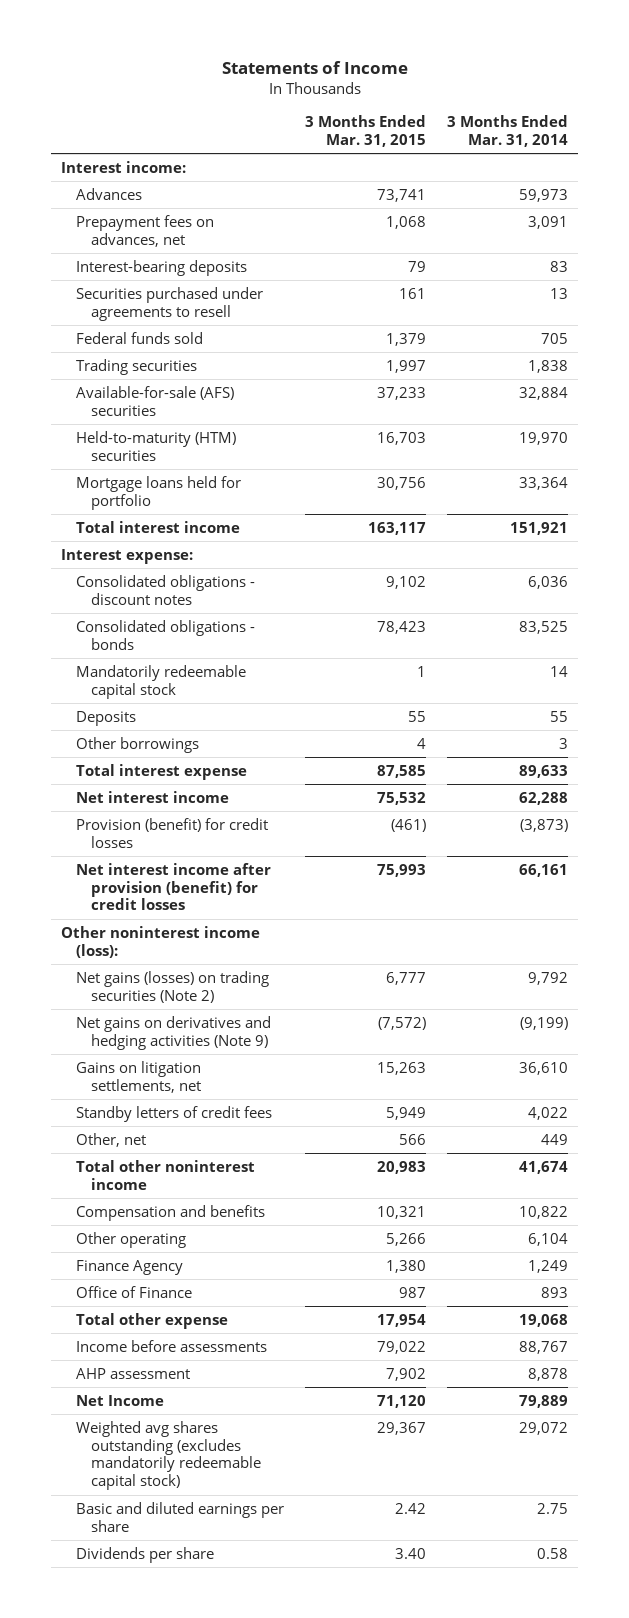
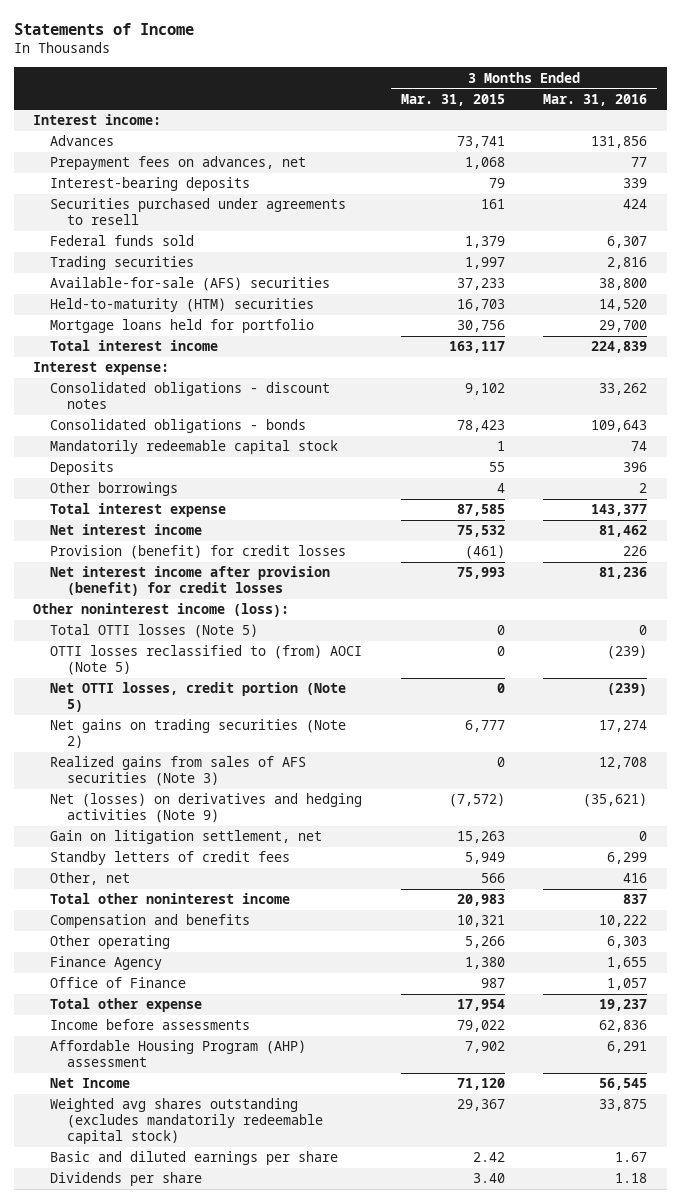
- | 3 Months Ended Mar. 31, 2015 | 3 Months Ended Mar. 31, 2014
+ | 3 Months Ended Mar. 31, 2015 | 3 Months Ended Mar. 31, 2016
- Net gains (losses) on trading securities (Note 2) | 6,777 | 9,792
- Net gains on derivatives and hedging activities (Note 9) | (7,572) | (9,199)
- Gains on litigation settlements, net | 15,263 | 36,610
+ Total OTTI losses (Note 5) | 0 | 0
+ OTTI losses reclassified to (from) AOCI (Note 5) | 0 | (239)
+ Net OTTI losses, credit portion (Note 5) | 0 | (239)
+ Net gains on trading securities (Note 2) | 6,777 | 17,274
+ Realized gains from sales of AFS securities (Note 3) | 0 | 12,708
+ Net (losses) on derivatives and hedging activities (Note 9) | (7,572) | (35,621)
+ Gain on litigation settlement, net | 15,263 | 0
- AHP assessment | 7,902 | 8,878
+ Affordable Housing Program (AHP) assessment | 7,902 | 6,291

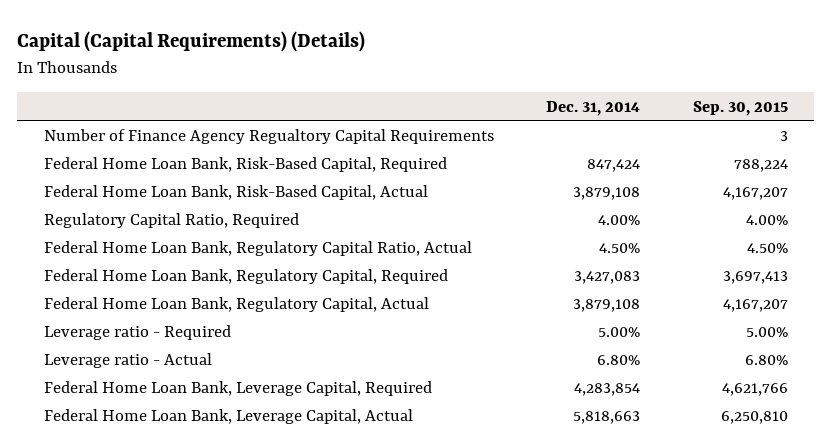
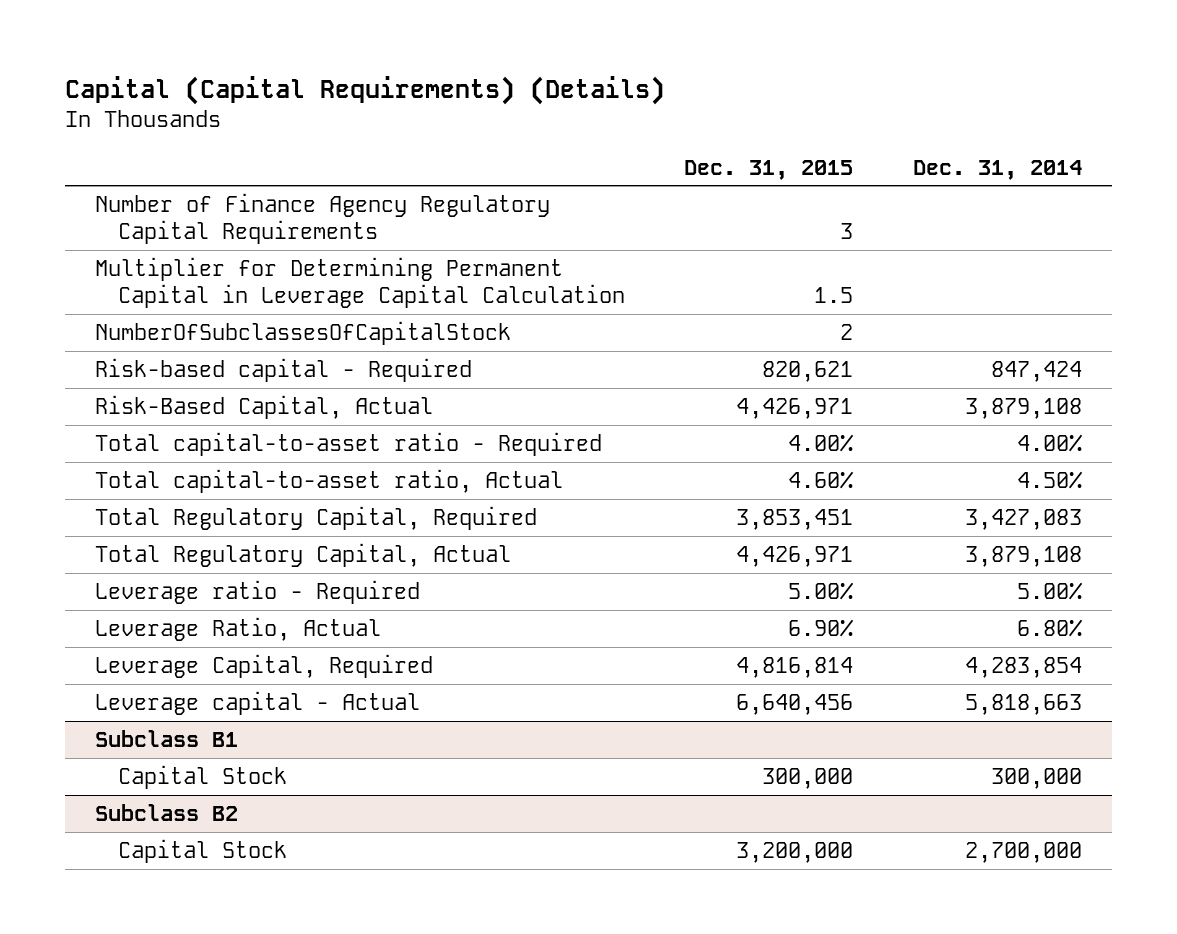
- | Dec. 31, 2014 | Sep. 30, 2015
+ | Dec. 31, 2015 | Dec. 31, 2014
- Number of Finance Agency Regualtory Capital Requirements | | 3
- Federal Home Loan Bank, Risk-Based Capital, Required | 847,424 | 788,224
- Federal Home Loan Bank, Risk-Based Capital, Actual | 3,879,108 | 4,167,207
- Regulatory Capital Ratio, Required | 4.00% | 4.00%
- Federal Home Loan Bank, Regulatory Capital Ratio, Actual | 4.50% | 4.50%
- Federal Home Loan Bank, Regulatory Capital, Required | 3,427,083 | 3,697,413
- Federal Home Loan Bank, Regulatory Capital, Actual | 3,879,108 | 4,167,207
+ Number of Finance Agency Regulatory Capital Requirements | 3 |
+ Multiplier for Determining Permanent Capital in Leverage Capital Calculation | 1.5 |
+ NumberOfSubclassesOfCapitalStock | 2 |
+ Risk-based capital - Required | 820,621 | 847,424
+ Risk-Based Capital, Actual | 4,426,971 | 3,879,108
+ Total capital-to-asset ratio - Required | 4.00% | 4.00%
+ Total capital-to-asset ratio, Actual | 4.60% | 4.50%
+ Total Regulatory Capital, Required | 3,853,451 | 3,427,083
+ Total Regulatory Capital, Actual | 4,426,971 | 3,879,108
- Leverage ratio - Actual | 6.80% | 6.80%
- Federal Home Loan Bank, Leverage Capital, Required | 4,283,854 | 4,621,766
- Federal Home Loan Bank, Leverage Capital, Actual | 5,818,663 | 6,250,810
+ Leverage Ratio, Actual | 6.90% | 6.80%
+ Leverage Capital, Required | 4,816,814 | 4,283,854
+ Leverage capital - Actual | 6,640,456 | 5,818,663
+ Subclass B1
+ Capital Stock | 300,000 | 300,000
+ Subclass B2
+ Capital Stock | 3,200,000 | 2,700,000

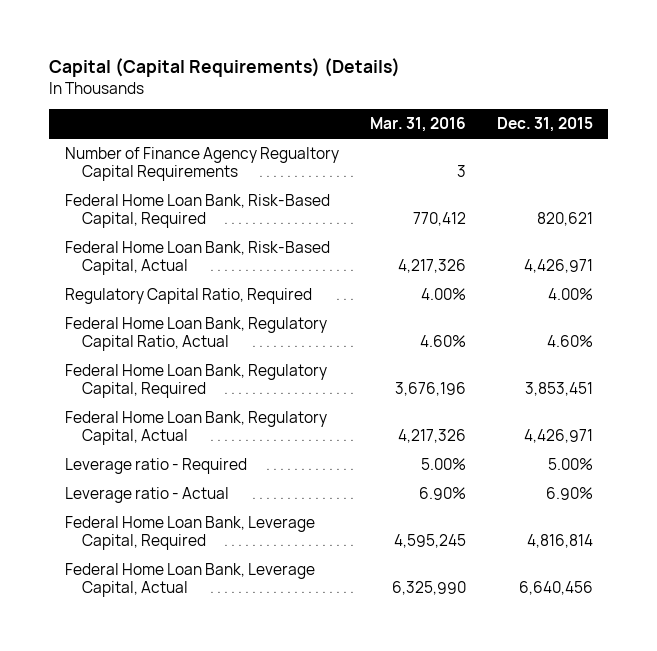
- | Dec. 31, 2015 | Dec. 31, 2014
+ | Mar. 31, 2016 | Dec. 31, 2015
- Number of Finance Agency Regulatory Capital Requirements | 3 |
- Multiplier for Determining Permanent Capital in Leverage Capital Calculation | 1.5 |
- NumberOfSubclassesOfCapitalStock | 2 |
- Risk-based capital - Required | 820,621 | 847,424
- Risk-Based Capital, Actual | 4,426,971 | 3,879,108
- Total capital-to-asset ratio - Required | 4.00% | 4.00%
- Total capital-to-asset ratio, Actual | 4.60% | 4.50%
- Total Regulatory Capital, Required | 3,853,451 | 3,427,083
- Total Regulatory Capital, Actual | 4,426,971 | 3,879,108
+ Number of Finance Agency Regualtory Capital Requirements | 3 |
+ Federal Home Loan Bank, Risk-Based Capital, Required | 770,412 | 820,621
+ Federal Home Loan Bank, Risk-Based Capital, Actual | 4,217,326 | 4,426,971
+ Regulatory Capital Ratio, Required | 4.00% | 4.00%
+ Federal Home Loan Bank, Regulatory Capital Ratio, Actual | 4.60% | 4.60%
+ Federal Home Loan Bank, Regulatory Capital, Required | 3,676,196 | 3,853,451
+ Federal Home Loan Bank, Regulatory Capital, Actual | 4,217,326 | 4,426,971
- Leverage Ratio, Actual | 6.90% | 6.80%
- Leverage Capital, Required | 4,816,814 | 4,283,854
- Leverage capital - Actual | 6,640,456 | 5,818,663
- Subclass B1
- Capital Stock | 300,000 | 300,000
- Subclass B2
- Capital Stock | 3,200,000 | 2,700,000
+ Leverage ratio - Actual | 6.90% | 6.90%
+ Federal Home Loan Bank, Leverage Capital, Required | 4,595,245 | 4,816,814
+ Federal Home Loan Bank, Leverage Capital, Actual | 6,325,990 | 6,640,456

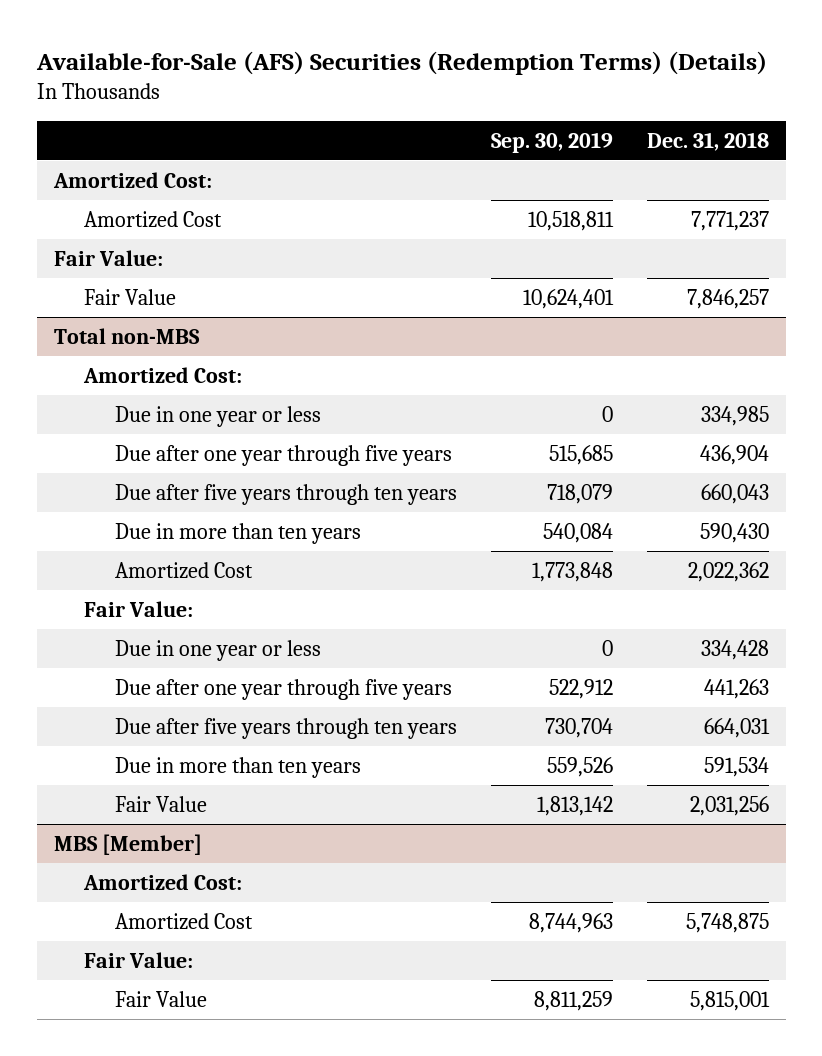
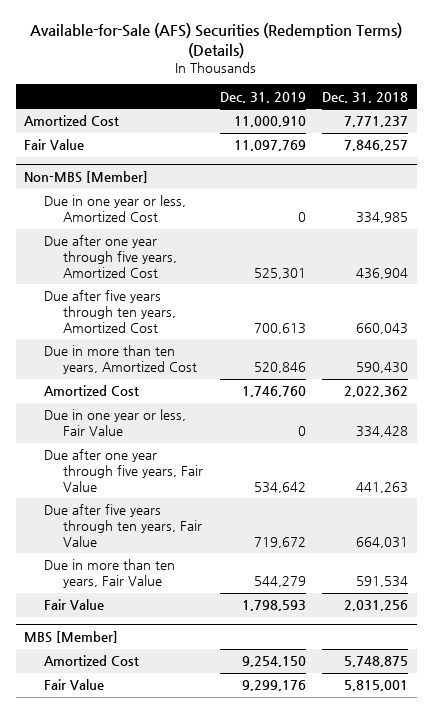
- | Sep. 30, 2019 | Dec. 31, 2018
+ | Dec. 31, 2019 | Dec. 31, 2018
- Amortized Cost:
- Fair Value:
- Total non-MBS
- Amortized Cost:
- Due in one year or less | 0 | 334,985
- Due after one year through five years | 515,685 | 436,904
- Due after five years through ten years | 718,079 | 660,043
- Due in more than ten years | 540,084 | 590,430
+ Non-MBS [Member]
+ Due in one year or less, Amortized Cost | 0 | 334,985
+ Due after one year through five years, Amortized Cost | 525,301 | 436,904
+ Due after five years through ten years, Amortized Cost | 700,613 | 660,043
+ Due in more than ten years, Amortized Cost | 520,846 | 590,430
- Fair Value:
- Due in one year or less | 0 | 334,428
- Due after one year through five years | 522,912 | 441,263
- Due after five years through ten years | 730,704 | 664,031
- Due in more than ten years | 559,526 | 591,534
+ Due in one year or less, Fair Value | 0 | 334,428
+ Due after one year through five years, Fair Value | 534,642 | 441,263
+ Due after five years through ten years, Fair Value | 719,672 | 664,031
+ Due in more than ten years, Fair Value | 544,279 | 591,534
@ MBS [Member]
- Amortized Cost:
- Fair Value:

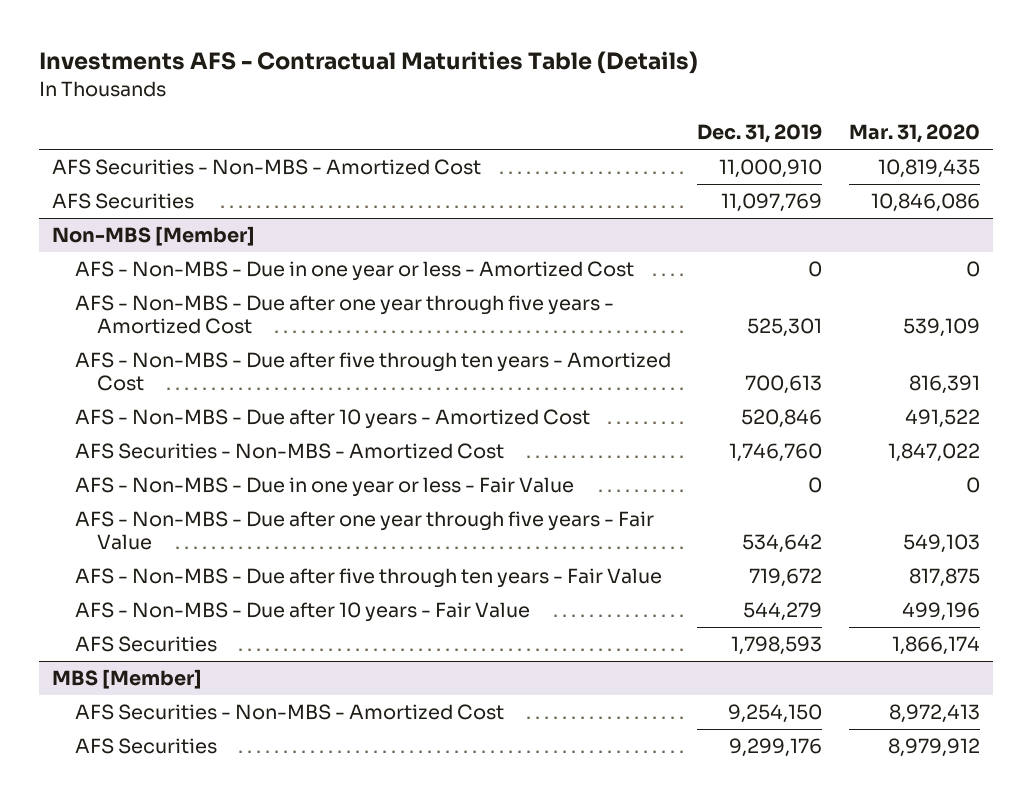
- Available-for-Sale (AFS) Securities (Redemption Terms) (Details)
+ Investments AFS - Contractual Maturities Table (Details)
- | Dec. 31, 2019 | Dec. 31, 2018
+ | Dec. 31, 2019 | Mar. 31, 2020
- Amortized Cost | 11,000,910 | 7,771,237
- Fair Value | 11,097,769 | 7,846,257
+ AFS Securities - Non-MBS - Amortized Cost | 11,000,910 | 10,819,435
+ AFS Securities | 11,097,769 | 10,846,086
@ Non-MBS [Member]
- Due in one year or less, Amortized Cost | 0 | 334,985
- Due after one year through five years, Amortized Cost | 525,301 | 436,904
- Due after five years through ten years, Amortized Cost | 700,613 | 660,043
- Due in more than ten years, Amortized Cost | 520,846 | 590,430
- Amortized Cost | 1,746,760 | 2,022,362
- Due in one year or less, Fair Value | 0 | 334,428
- Due after one year through five years, Fair Value | 534,642 | 441,263
- Due after five years through ten years, Fair Value | 719,672 | 664,031
- Due in more than ten years, Fair Value | 544,279 | 591,534
- Fair Value | 1,798,593 | 2,031,256
+ AFS - Non-MBS - Due in one year or less - Amortized Cost | 0 | 0
+ AFS - Non-MBS - Due after one year through five years - Amortized Cost | 525,301 | 539,109
+ AFS - Non-MBS - Due after five through ten years - Amortized Cost | 700,613 | 816,391
+ AFS - Non-MBS - Due after 10 years - Amortized Cost | 520,846 | 491,522
+ AFS Securities - Non-MBS - Amortized Cost | 1,746,760 | 1,847,022
+ AFS - Non-MBS - Due in one year or less - Fair Value | 0 | 0
+ AFS - Non-MBS - Due after one year through five years - Fair Value | 534,642 | 549,103
+ AFS - Non-MBS - Due after five through ten years - Fair Value | 719,672 | 817,875
+ AFS - Non-MBS - Due after 10 years - Fair Value | 544,279 | 499,196
+ AFS Securities | 1,798,593 | 1,866,174
@ MBS [Member]
- Amortized Cost | 9,254,150 | 5,748,875
- Fair Value | 9,299,176 | 5,815,001
+ AFS Securities - Non-MBS - Amortized Cost | 9,254,150 | 8,972,413
+ AFS Securities | 9,299,176 | 8,979,912

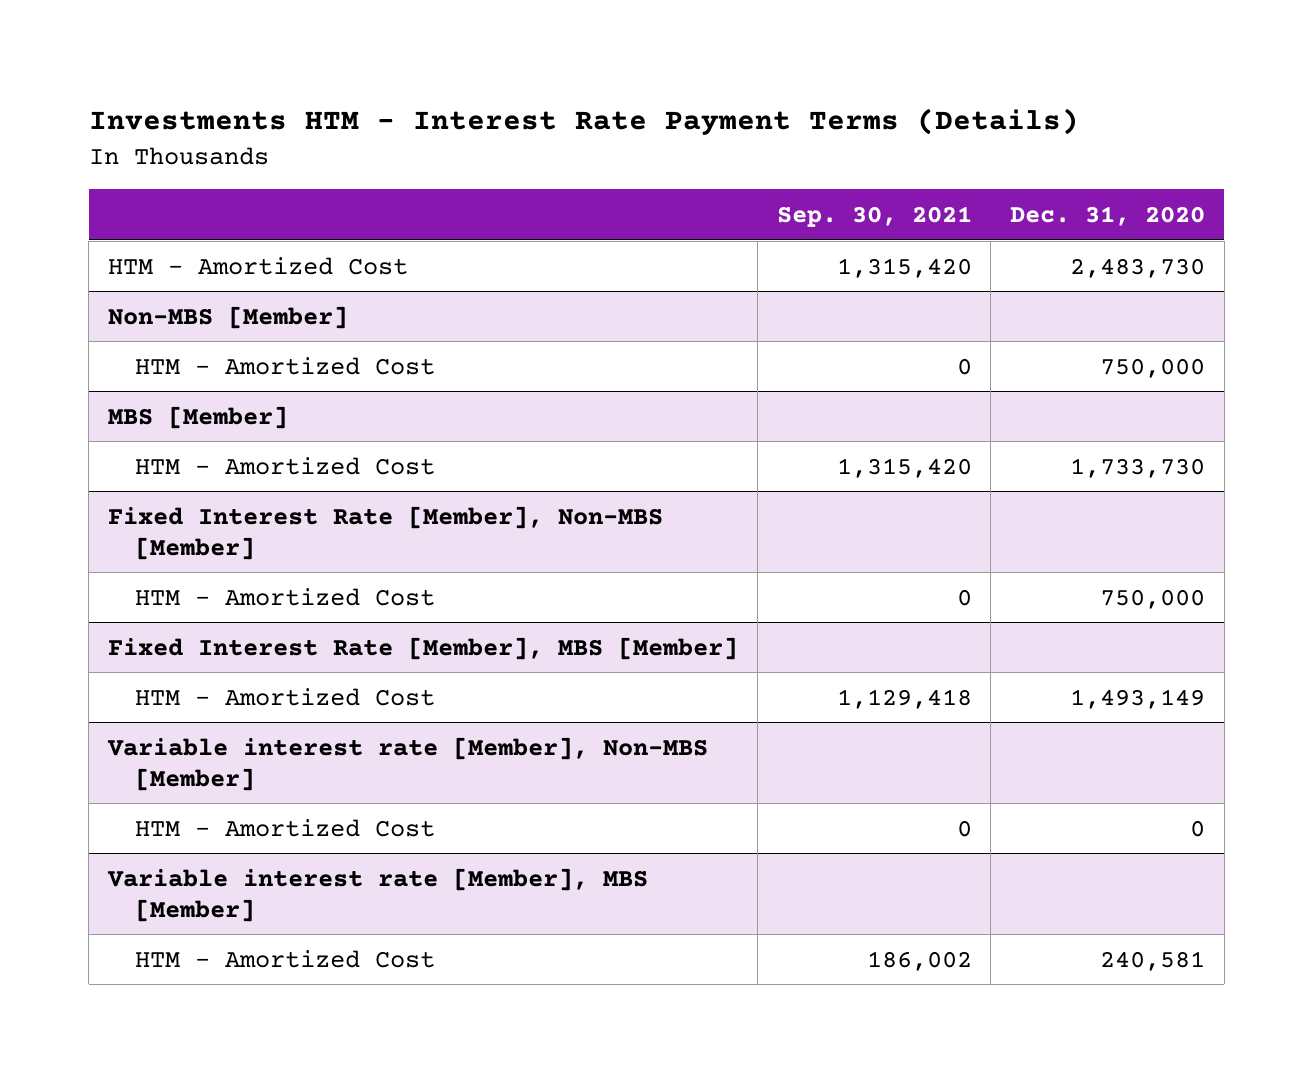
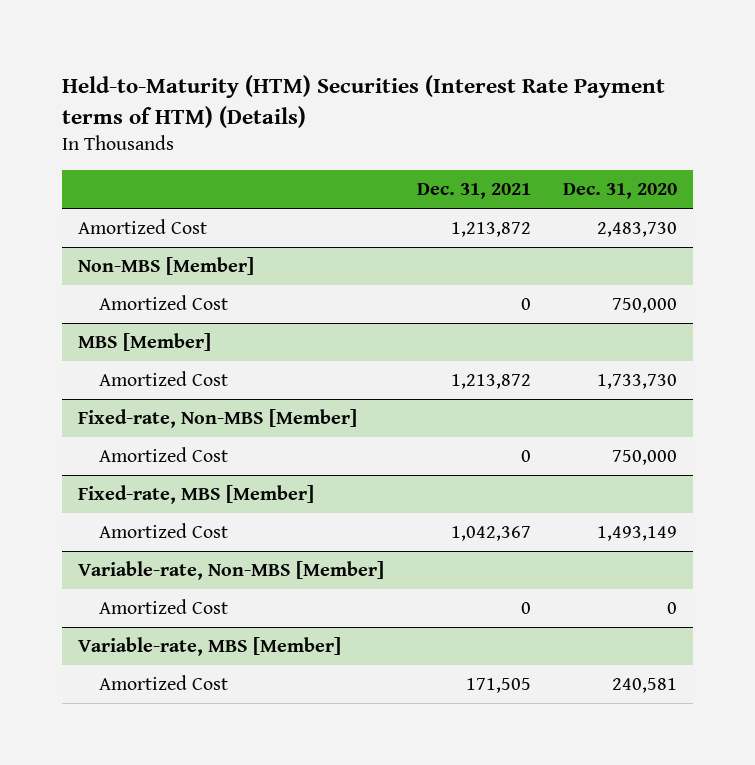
- Investments HTM - Interest Rate Payment Terms (Details)
+ Held-to-Maturity (HTM) Securities (Interest Rate Payment terms of HTM) (Details)
- | Sep. 30, 2021 | Dec. 31, 2020
+ | Dec. 31, 2021 | Dec. 31, 2020
- HTM - Amortized Cost | 1,315,420 | 2,483,730
+ Amortized Cost | 1,213,872 | 2,483,730
@ Non-MBS [Member]
- HTM - Amortized Cost | 0 | 750,000
+ Amortized Cost | 0 | 750,000
@ MBS [Member]
- HTM - Amortized Cost | 1,315,420 | 1,733,730
- Fixed Interest Rate [Member], Non-MBS [Member]
- HTM - Amortized Cost | 0 | 750,000
- Fixed Interest Rate [Member], MBS [Member]
- HTM - Amortized Cost | 1,129,418 | 1,493,149
- Variable interest rate [Member], Non-MBS [Member]
- HTM - Amortized Cost | 0 | 0
- Variable interest rate [Member], MBS [Member]
- HTM - Amortized Cost | 186,002 | 240,581
@ MBS [Member]
+ Amortized Cost | 1,213,872 | 1,733,730
+ Fixed-rate, Non-MBS [Member]
+ Amortized Cost | 0 | 750,000
+ Fixed-rate, MBS [Member]
+ Amortized Cost | 1,042,367 | 1,493,149
+ Variable-rate, Non-MBS [Member]
+ Amortized Cost | 0 | 0
+ Variable-rate, MBS [Member]
+ Amortized Cost | 171,505 | 240,581

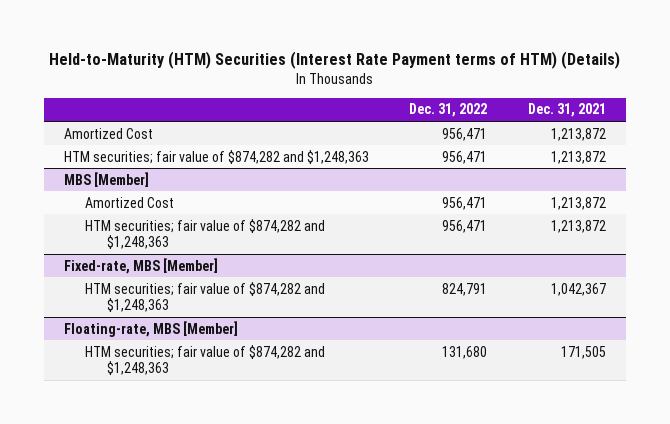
- | Dec. 31, 2021 | Dec. 31, 2020
+ | Dec. 31, 2022 | Dec. 31, 2021
- Non-MBS [Member]
- Amortized Cost | 0 | 750,000
+ HTM securities; fair value of $874,282 and $1,248,363 | 956,471 | 1,213,872
- Fixed-rate, Non-MBS [Member]
- Amortized Cost | 0 | 750,000
@ MBS [Member]
+ HTM securities; fair value of $874,282 and $1,248,363 | 956,471 | 1,213,872
@ Fixed-rate, MBS [Member]
- Amortized Cost | 1,042,367 | 1,493,149
- Variable-rate, Non-MBS [Member]
- Amortized Cost | 0 | 0
- Variable-rate, MBS [Member]
- Amortized Cost | 171,505 | 240,581
@ Fixed-rate, MBS [Member]
+ HTM securities; fair value of $874,282 and $1,248,363 | 824,791 | 1,042,367
+ Floating-rate, MBS [Member]
+ HTM securities; fair value of $874,282 and $1,248,363 | 131,680 | 171,505

